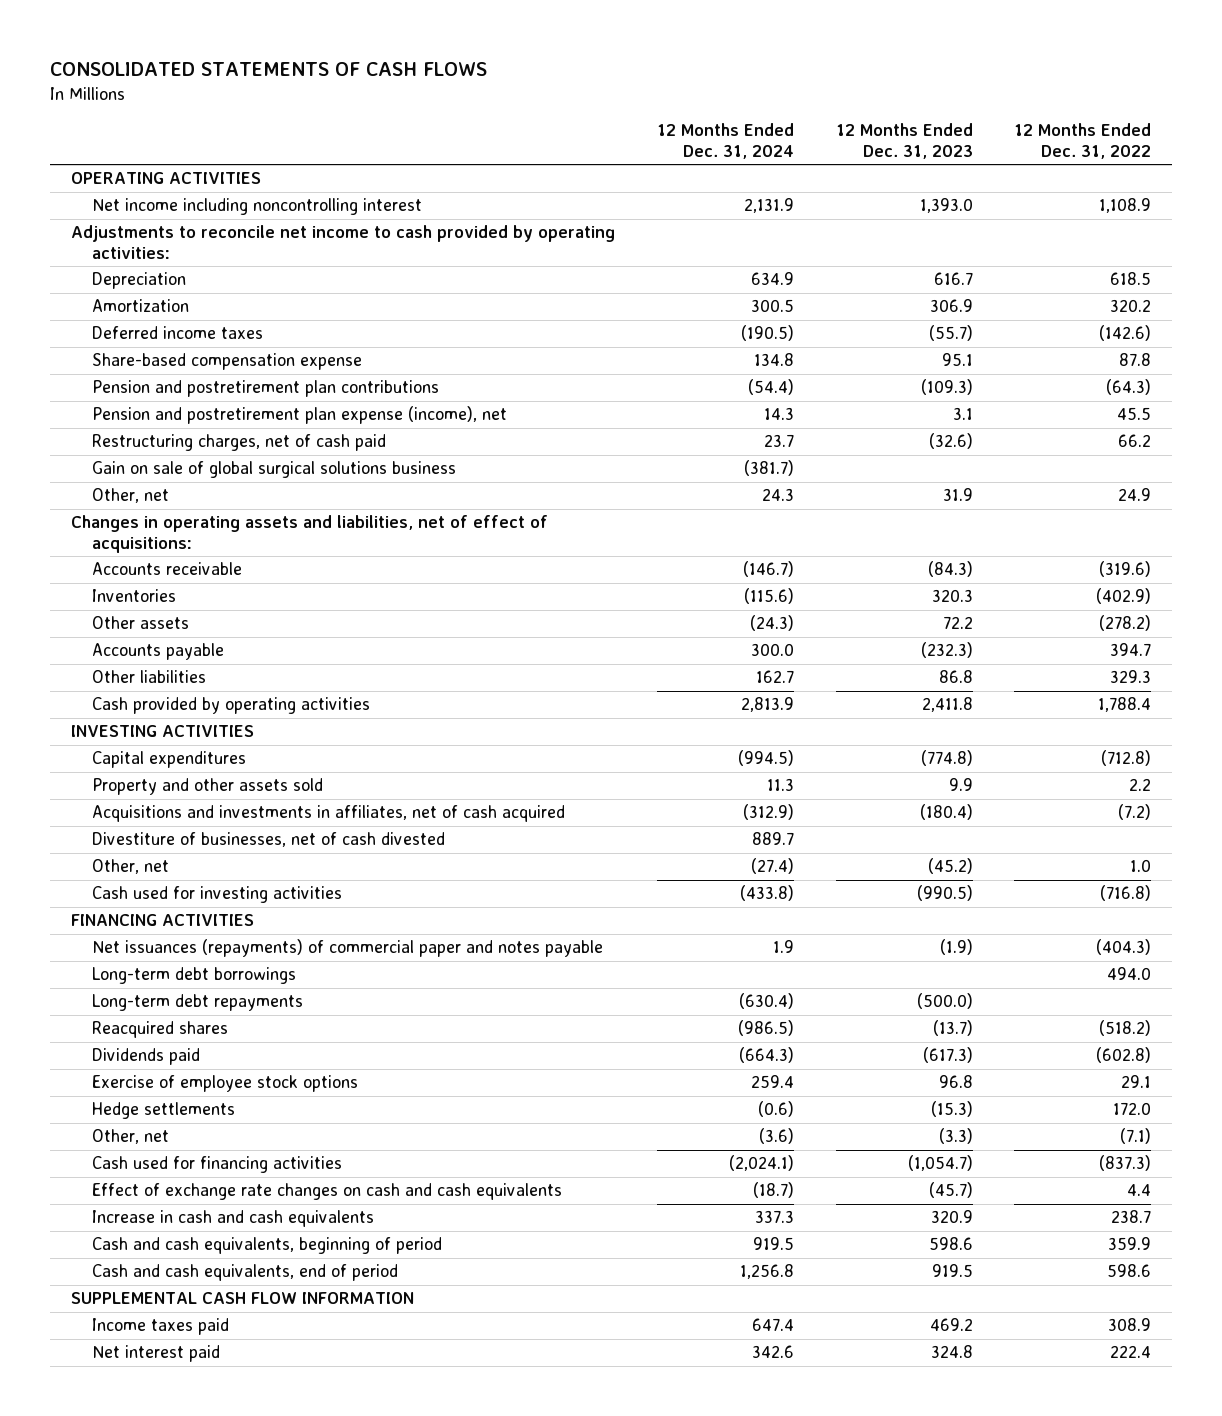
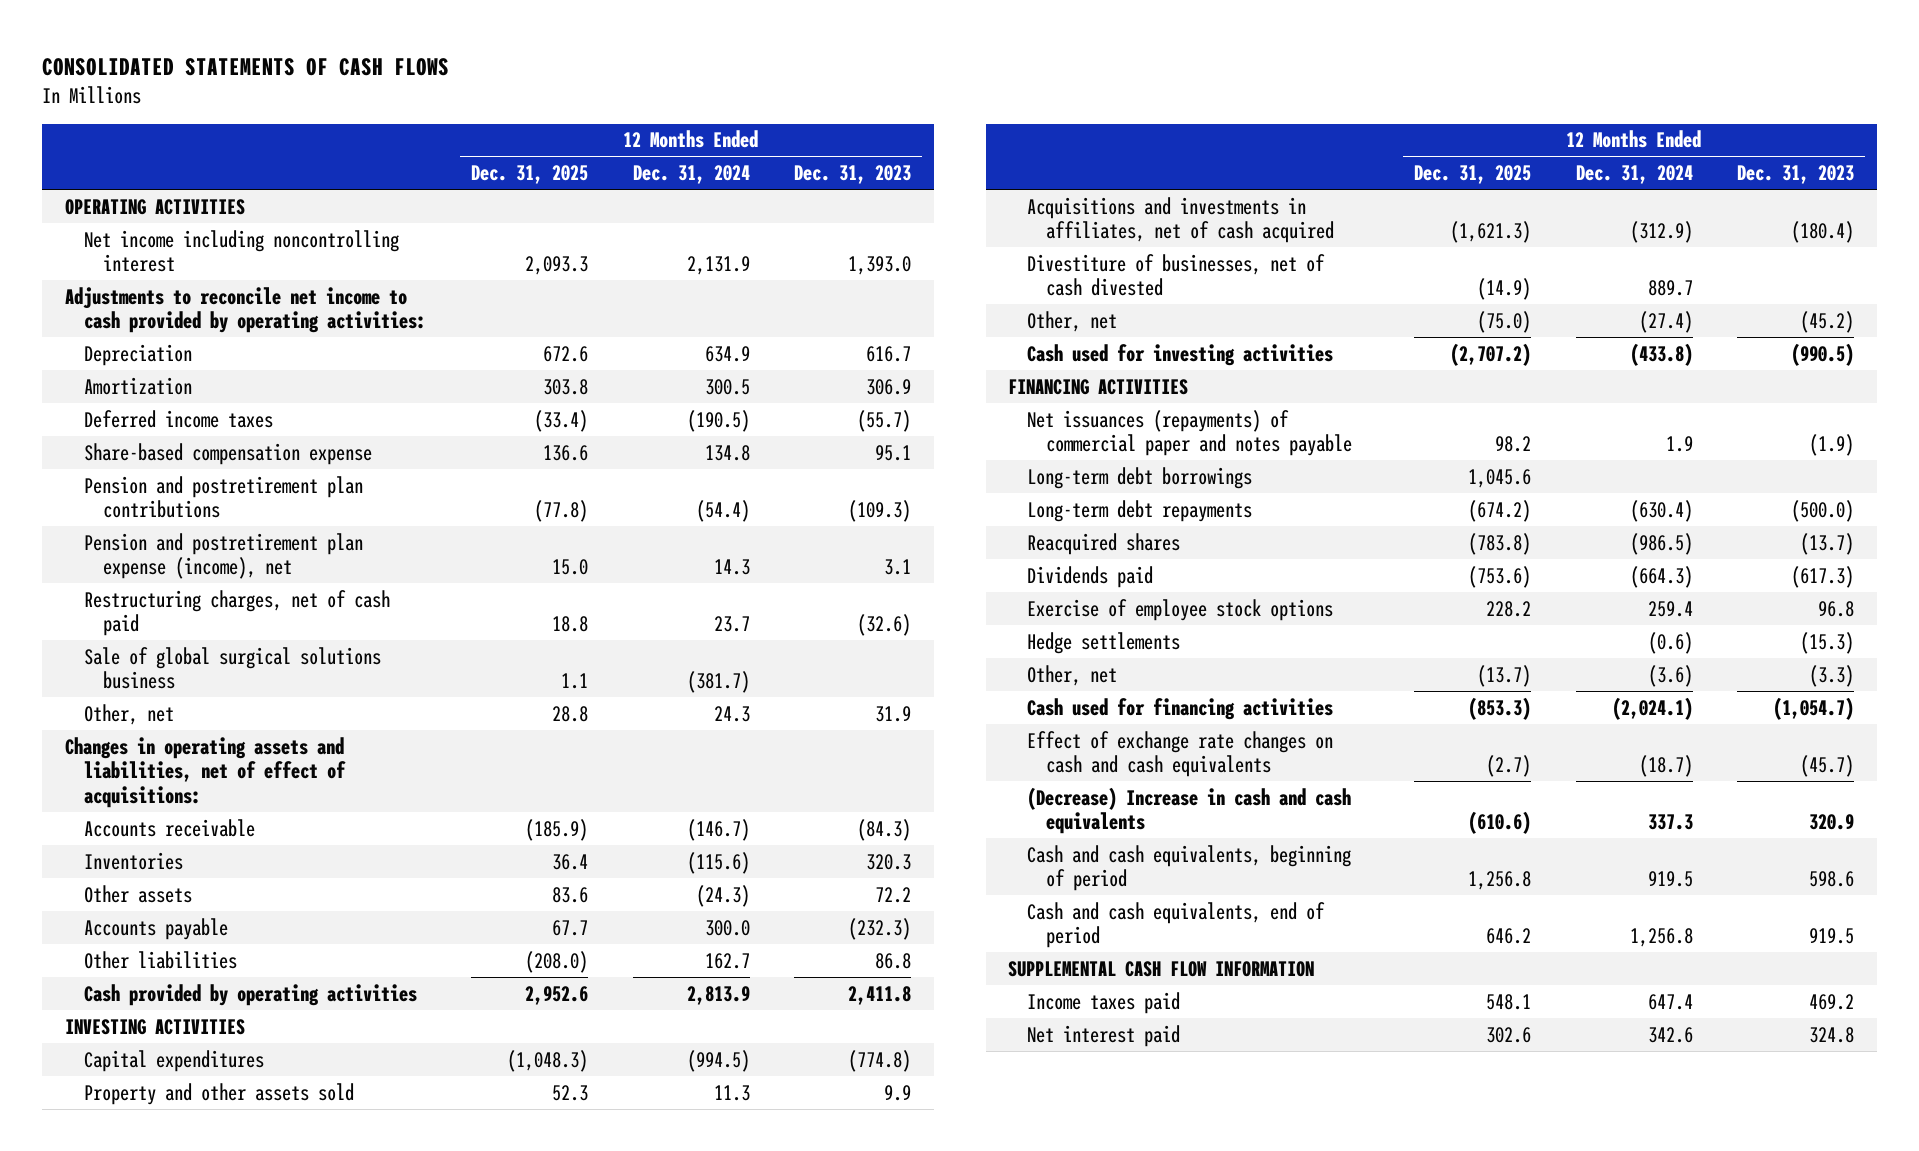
- | 12 Months Ended Dec. 31, 2024 | 12 Months Ended Dec. 31, 2023 | 12 Months Ended Dec. 31, 2022
+ | 12 Months Ended Dec. 31, 2025 | 12 Months Ended Dec. 31, 2024 | 12 Months Ended Dec. 31, 2023
- Gain on sale of global surgical solutions business | (381.7) | |
+ Sale of global surgical solutions business | 1.1 | (381.7) |
- Increase in cash and cash equivalents | 337.3 | 320.9 | 238.7
+ (Decrease) Increase in cash and cash equivalents | (610.6) | 337.3 | 320.9

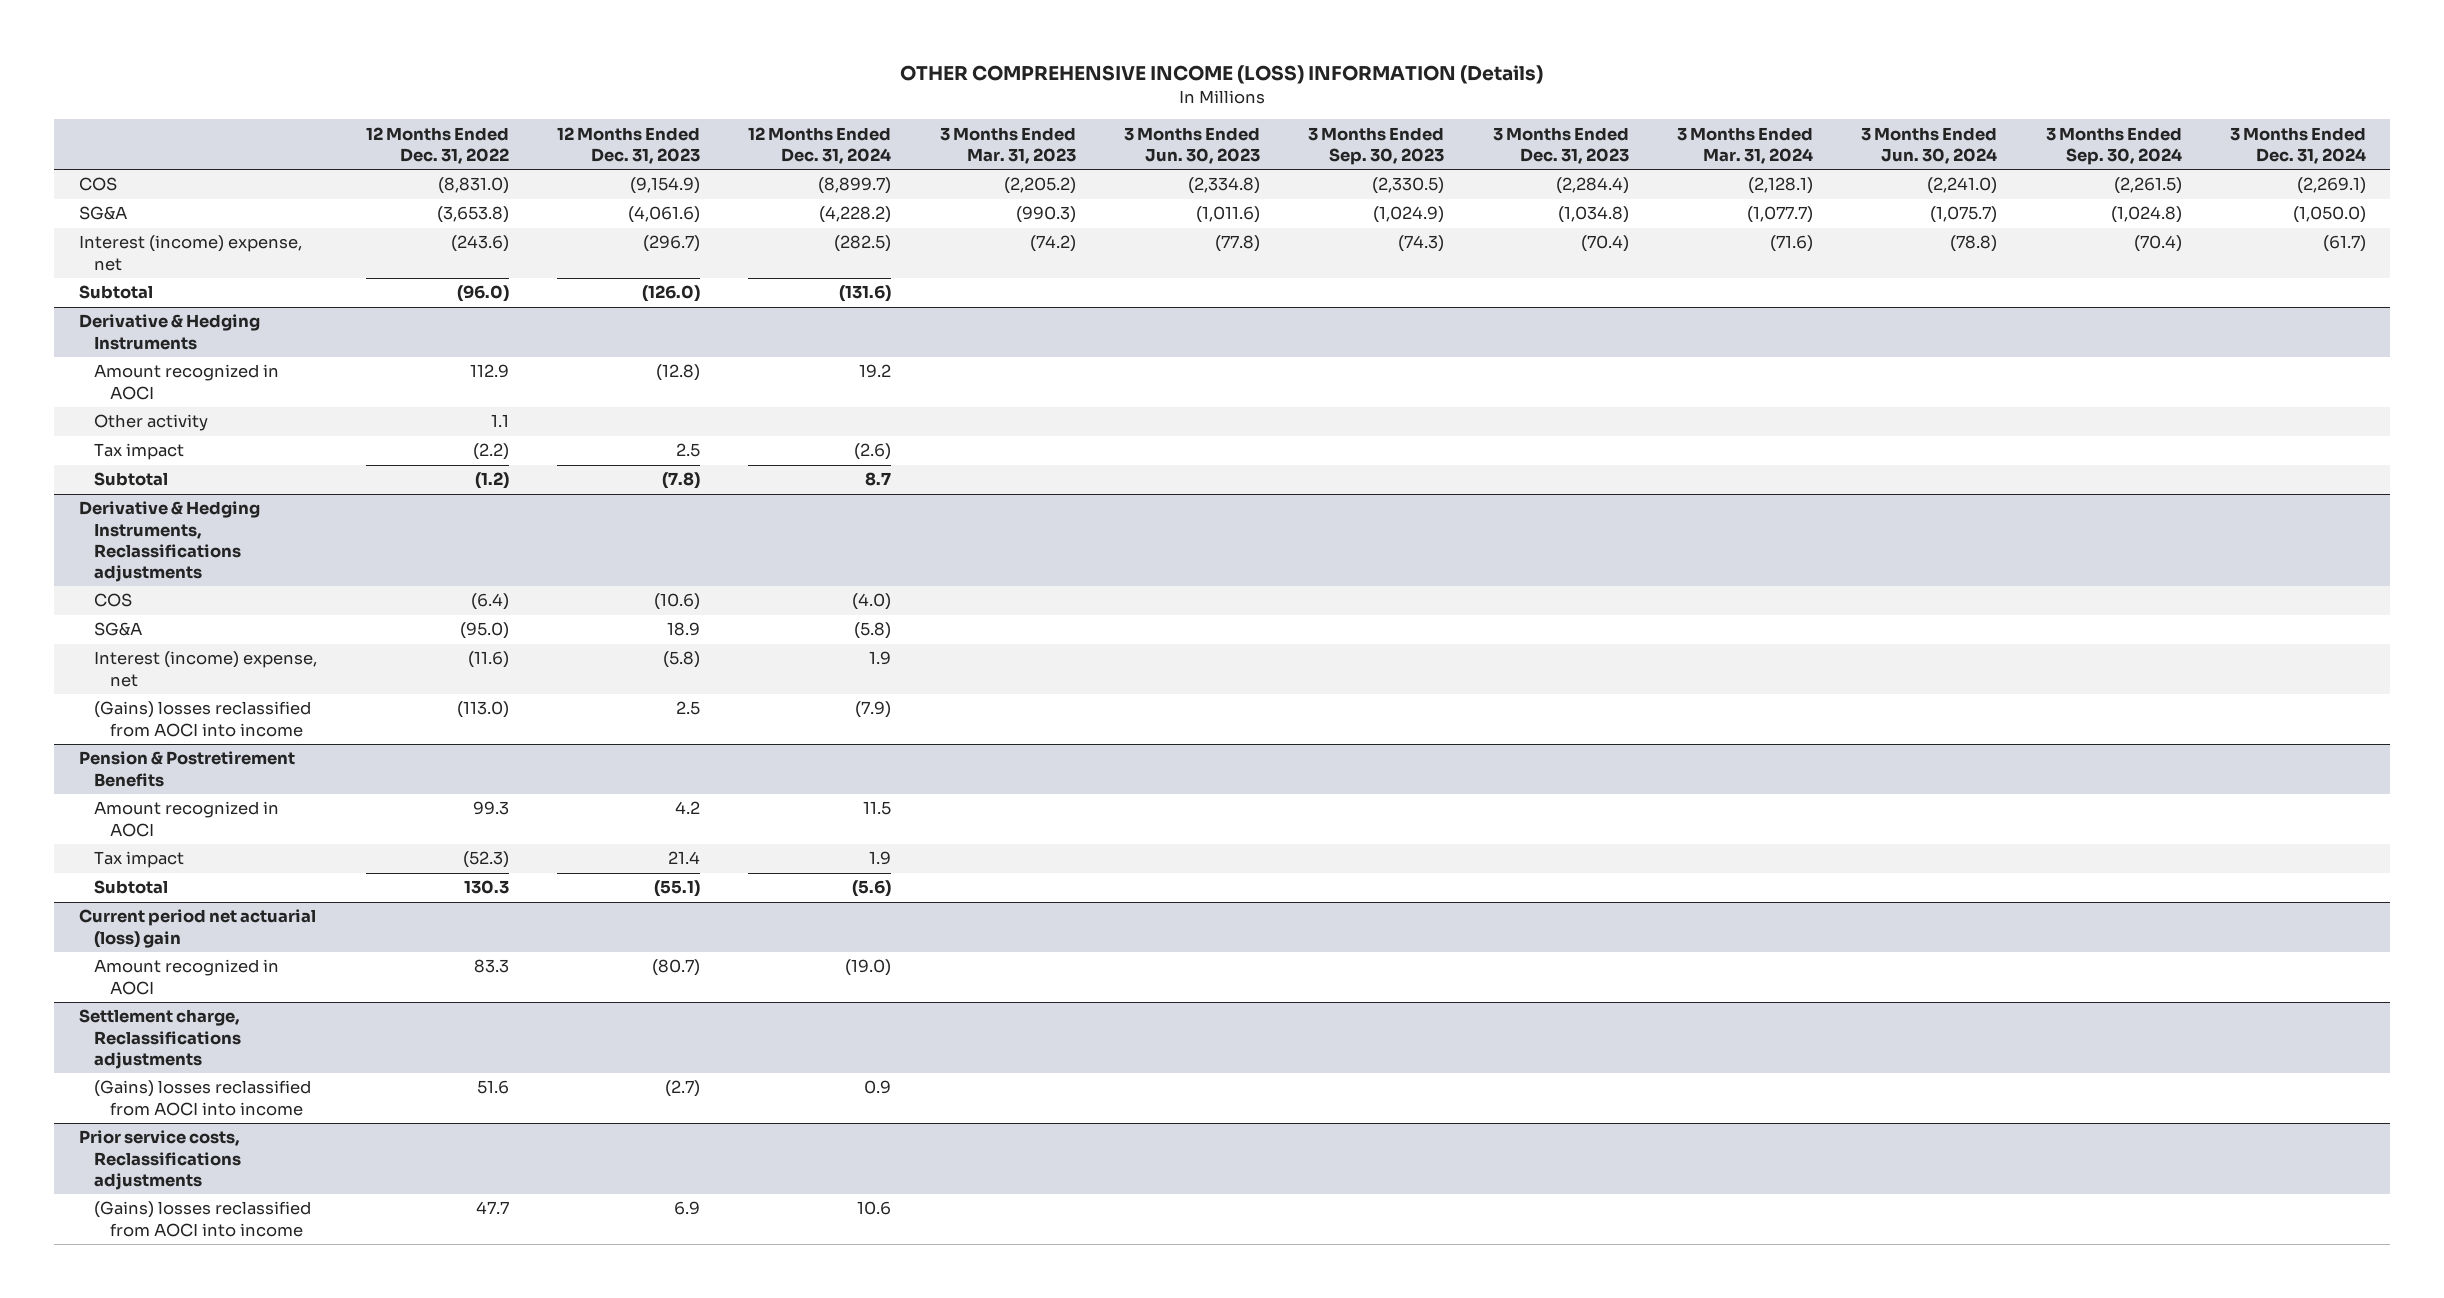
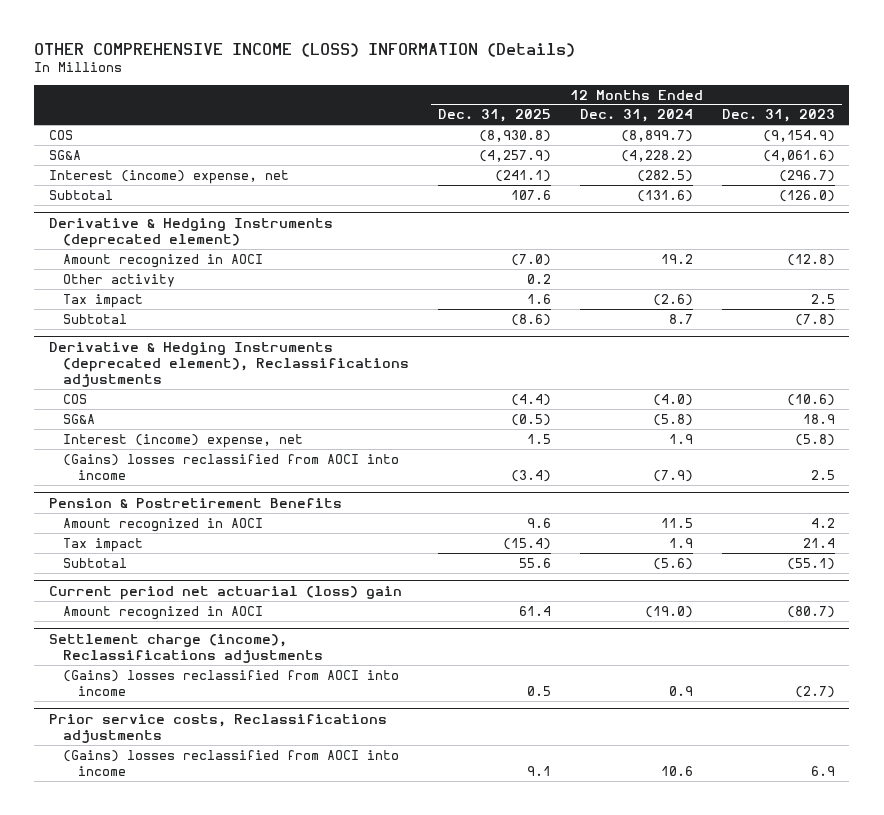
- | 12 Months Ended Dec. 31, 2022 | 12 Months Ended Dec. 31, 2023 | 12 Months Ended Dec. 31, 2024 | 3 Months Ended Mar. 31, 2023 | 3 Months Ended Jun. 30, 2023 | 3 Months Ended Sep. 30, 2023 | 3 Months Ended Dec. 31, 2023 | 3 Months Ended Mar. 31, 2024 | 3 Months Ended Jun. 30, 2024 | 3 Months Ended Sep. 30, 2024 | 3 Months Ended Dec. 31, 2024
+ | 12 Months Ended Dec. 31, 2025 | 12 Months Ended Dec. 31, 2024 | 12 Months Ended Dec. 31, 2023
- Derivative & Hedging Instruments
+ Derivative & Hedging Instruments (deprecated element)
- Derivative & Hedging Instruments, Reclassifications adjustments
+ Derivative & Hedging Instruments (deprecated element), Reclassifications adjustments
- Settlement charge, Reclassifications adjustments
+ Settlement charge (income), Reclassifications adjustments

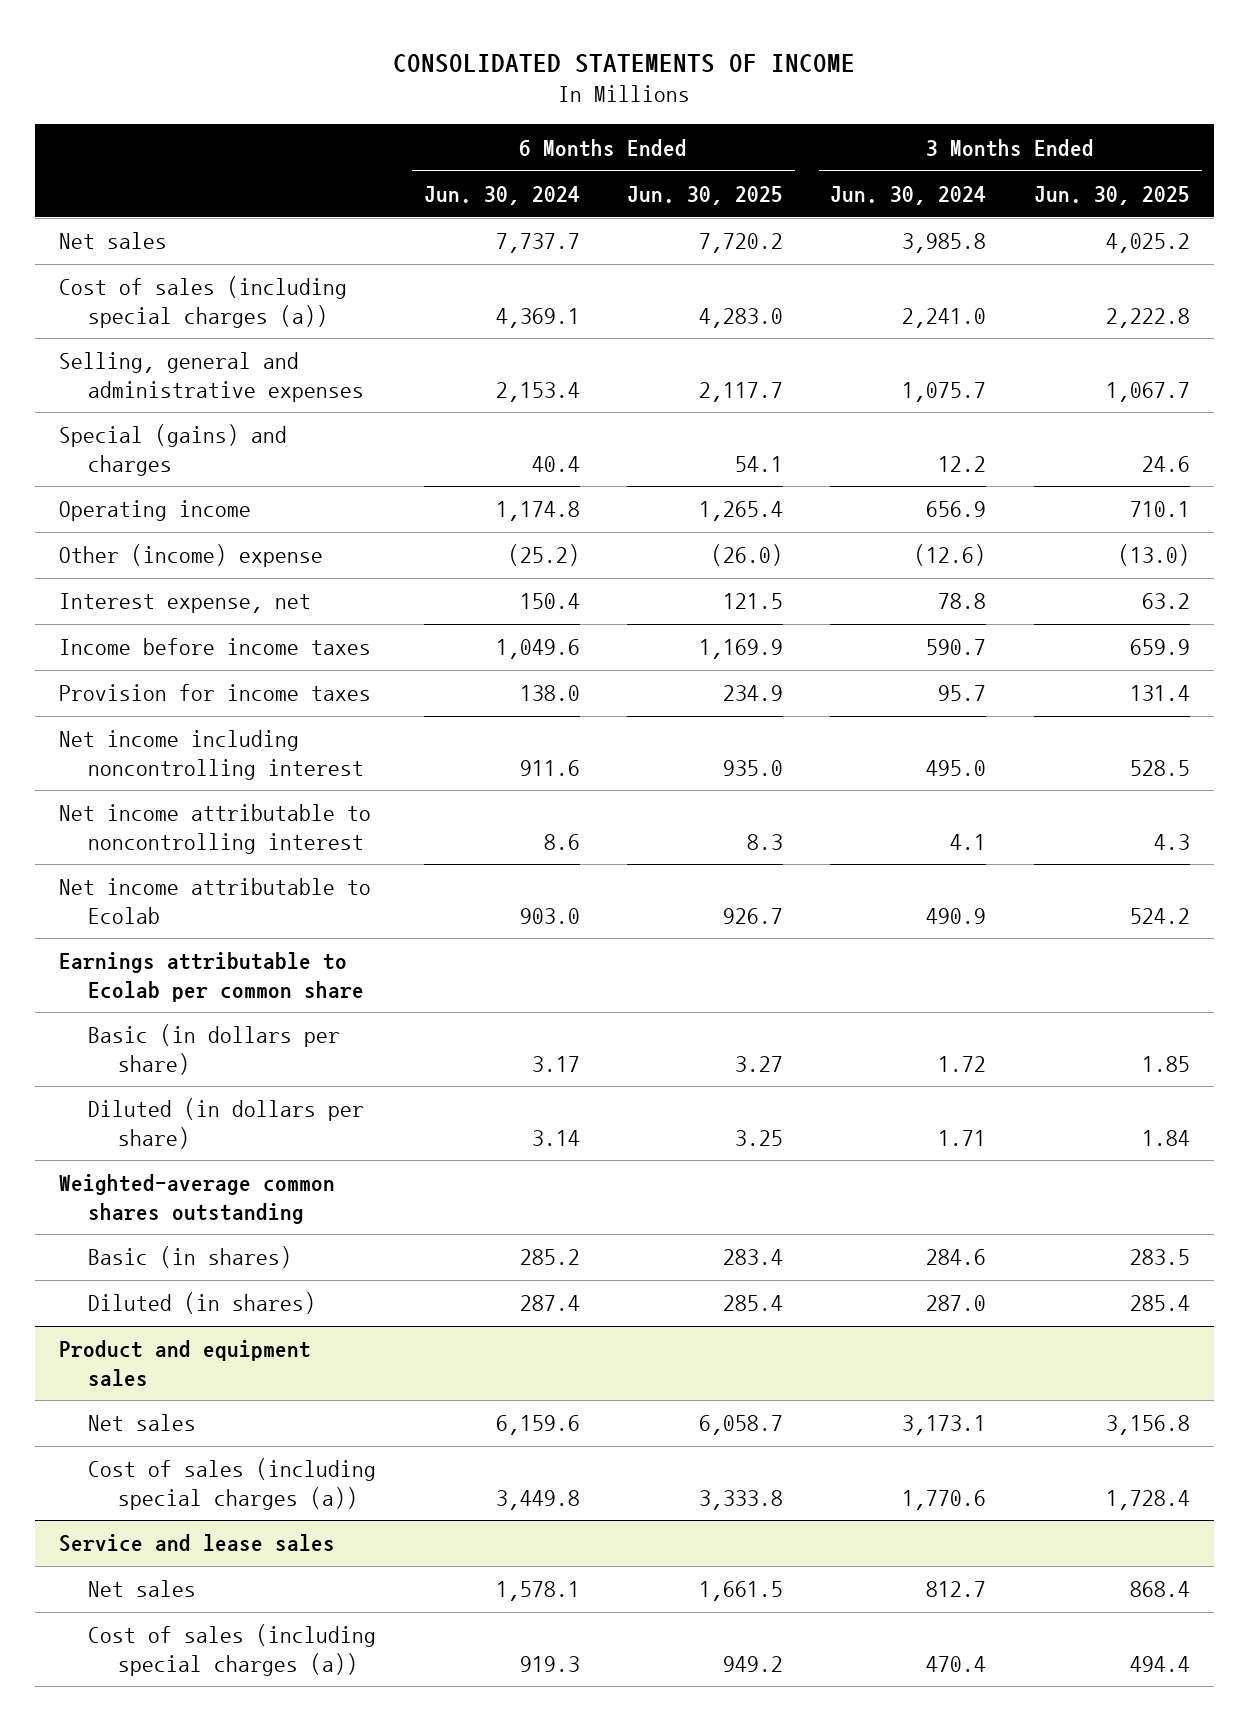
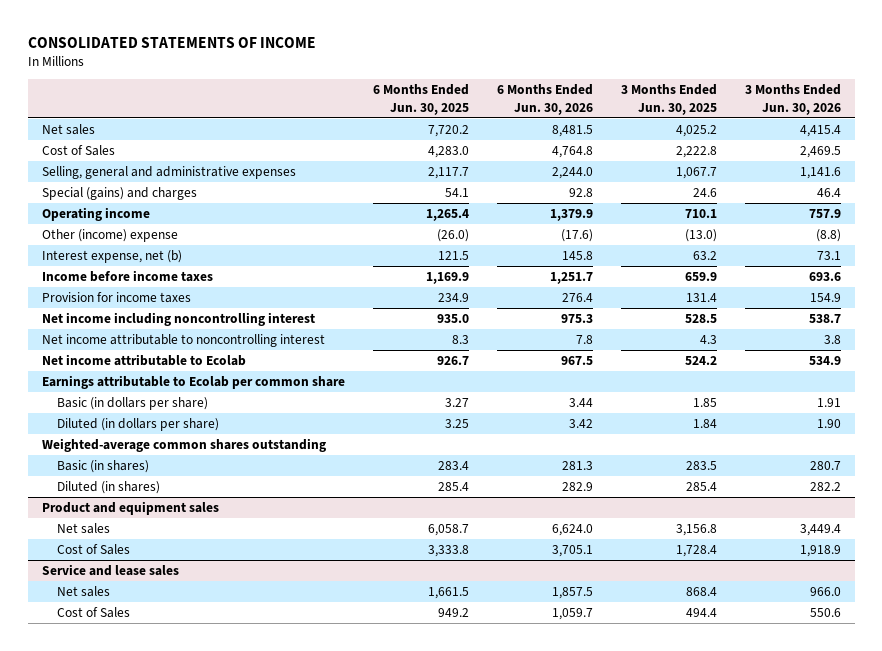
- | 6 Months Ended Jun. 30, 2024 | 6 Months Ended Jun. 30, 2025 | 3 Months Ended Jun. 30, 2024 | 3 Months Ended Jun. 30, 2025
+ | 6 Months Ended Jun. 30, 2025 | 6 Months Ended Jun. 30, 2026 | 3 Months Ended Jun. 30, 2025 | 3 Months Ended Jun. 30, 2026
- Cost of sales (including special charges (a)) | 4,369.1 | 4,283.0 | 2,241.0 | 2,222.8
+ Cost of Sales | 4,283.0 | 4,764.8 | 2,222.8 | 2,469.5
- Interest expense, net | 150.4 | 121.5 | 78.8 | 63.2
+ Interest expense, net (b) | 121.5 | 145.8 | 63.2 | 73.1
@ Product and equipment sales
- Cost of sales (including special charges (a)) | 3,449.8 | 3,333.8 | 1,770.6 | 1,728.4
+ Cost of Sales | 3,333.8 | 3,705.1 | 1,728.4 | 1,918.9
@ Service and lease sales
- Cost of sales (including special charges (a)) | 919.3 | 949.2 | 470.4 | 494.4
+ Cost of Sales | 949.2 | 1,059.7 | 494.4 | 550.6

